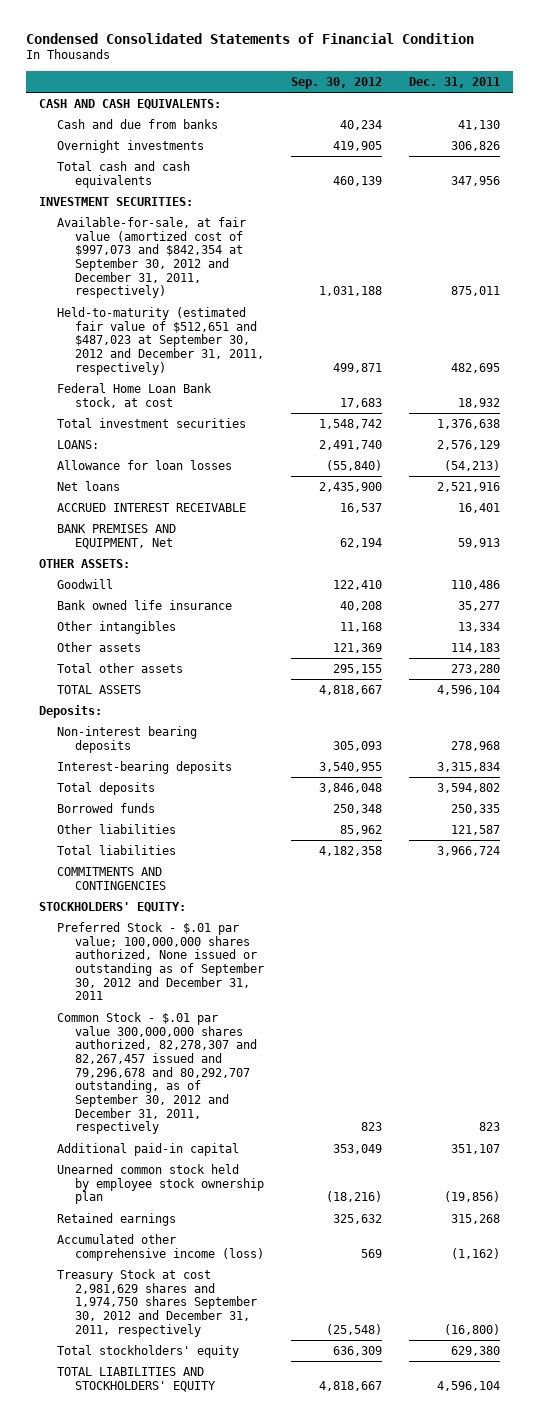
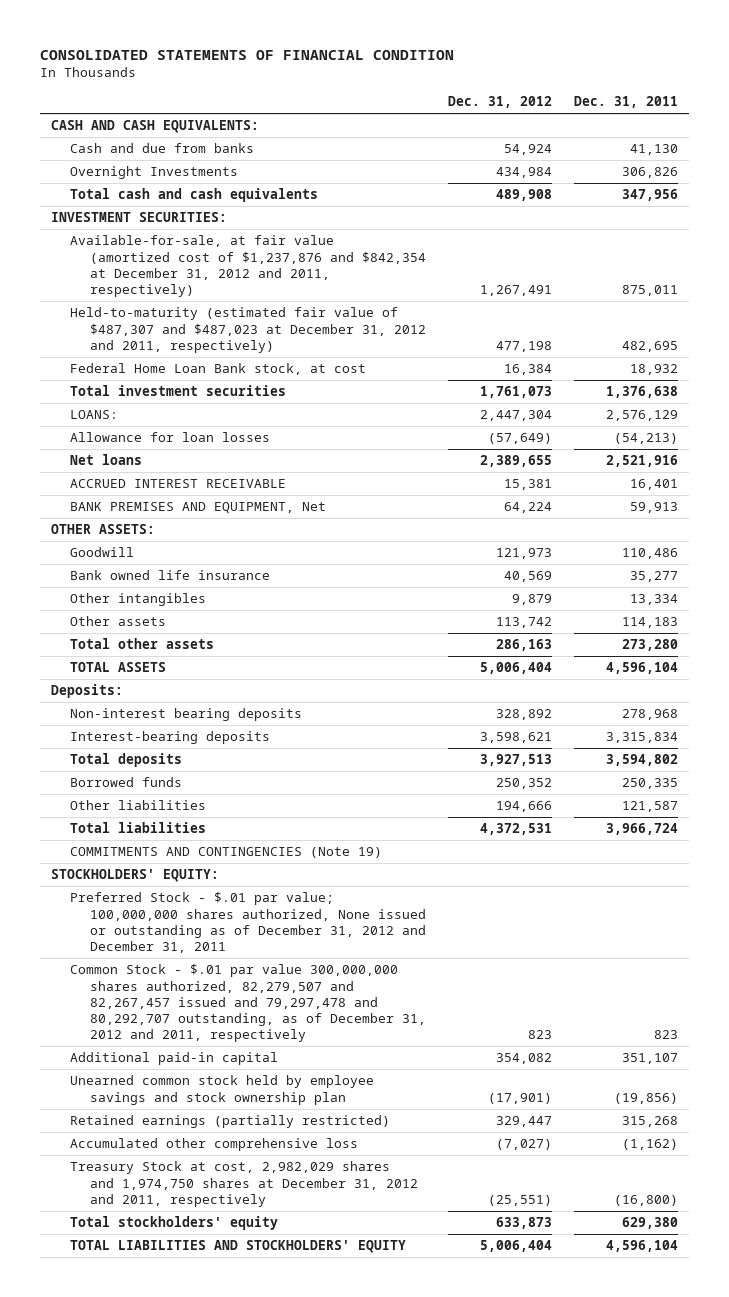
- Condensed Consolidated Statements of Financial Condition
+ CONSOLIDATED STATEMENTS OF FINANCIAL CONDITION
- | Sep. 30, 2012 | Dec. 31, 2011
+ | Dec. 31, 2012 | Dec. 31, 2011
- Overnight investments | 419,905 | 306,826
+ Overnight Investments | 434,984 | 306,826
- Available-for-sale, at fair value (amortized cost of $997,073 and $842,354 at September 30, 2012 and December 31, 2011, respectively) | 1,031,188 | 875,011
- Held-to-maturity (estimated fair value of $512,651 and $487,023 at September 30, 2012 and December 31, 2011, respectively) | 499,871 | 482,695
+ Available-for-sale, at fair value (amortized cost of $1,237,876 and $842,354 at December 31, 2012 and 2011, respectively) | 1,267,491 | 875,011
+ Held-to-maturity (estimated fair value of $487,307 and $487,023 at December 31, 2012 and 2011, respectively) | 477,198 | 482,695
- COMMITMENTS AND CONTINGENCIES
+ COMMITMENTS AND CONTINGENCIES (Note 19)
- Preferred Stock - $.01 par value; 100,000,000 shares authorized, None issued or outstanding as of September 30, 2012 and December 31, 2011
- Common Stock - $.01 par value 300,000,000 shares authorized, 82,278,307 and 82,267,457 issued and 79,296,678 and 80,292,707 outstanding, as of September 30, 2012 and December 31, 2011, respectively | 823 | 823
+ Preferred Stock - $.01 par value; 100,000,000 shares authorized, None issued or outstanding as of December 31, 2012 and December 31, 2011
+ Common Stock - $.01 par value 300,000,000 shares authorized, 82,279,507 and 82,267,457 issued and 79,297,478 and 80,292,707 outstanding, as of December 31, 2012 and 2011, respectively | 823 | 823
- Unearned common stock held by employee stock ownership plan | (18,216) | (19,856)
- Retained earnings | 325,632 | 315,268
- Accumulated other comprehensive income (loss) | 569 | (1,162)
- Treasury Stock at cost 2,981,629 shares and 1,974,750 shares September 30, 2012 and December 31, 2011, respectively | (25,548) | (16,800)
+ Unearned common stock held by employee savings and stock ownership plan | (17,901) | (19,856)
+ Retained earnings (partially restricted) | 329,447 | 315,268
+ Accumulated other comprehensive loss | (7,027) | (1,162)
+ Treasury Stock at cost, 2,982,029 shares and 1,974,750 shares at December 31, 2012 and 2011, respectively | (25,551) | (16,800)

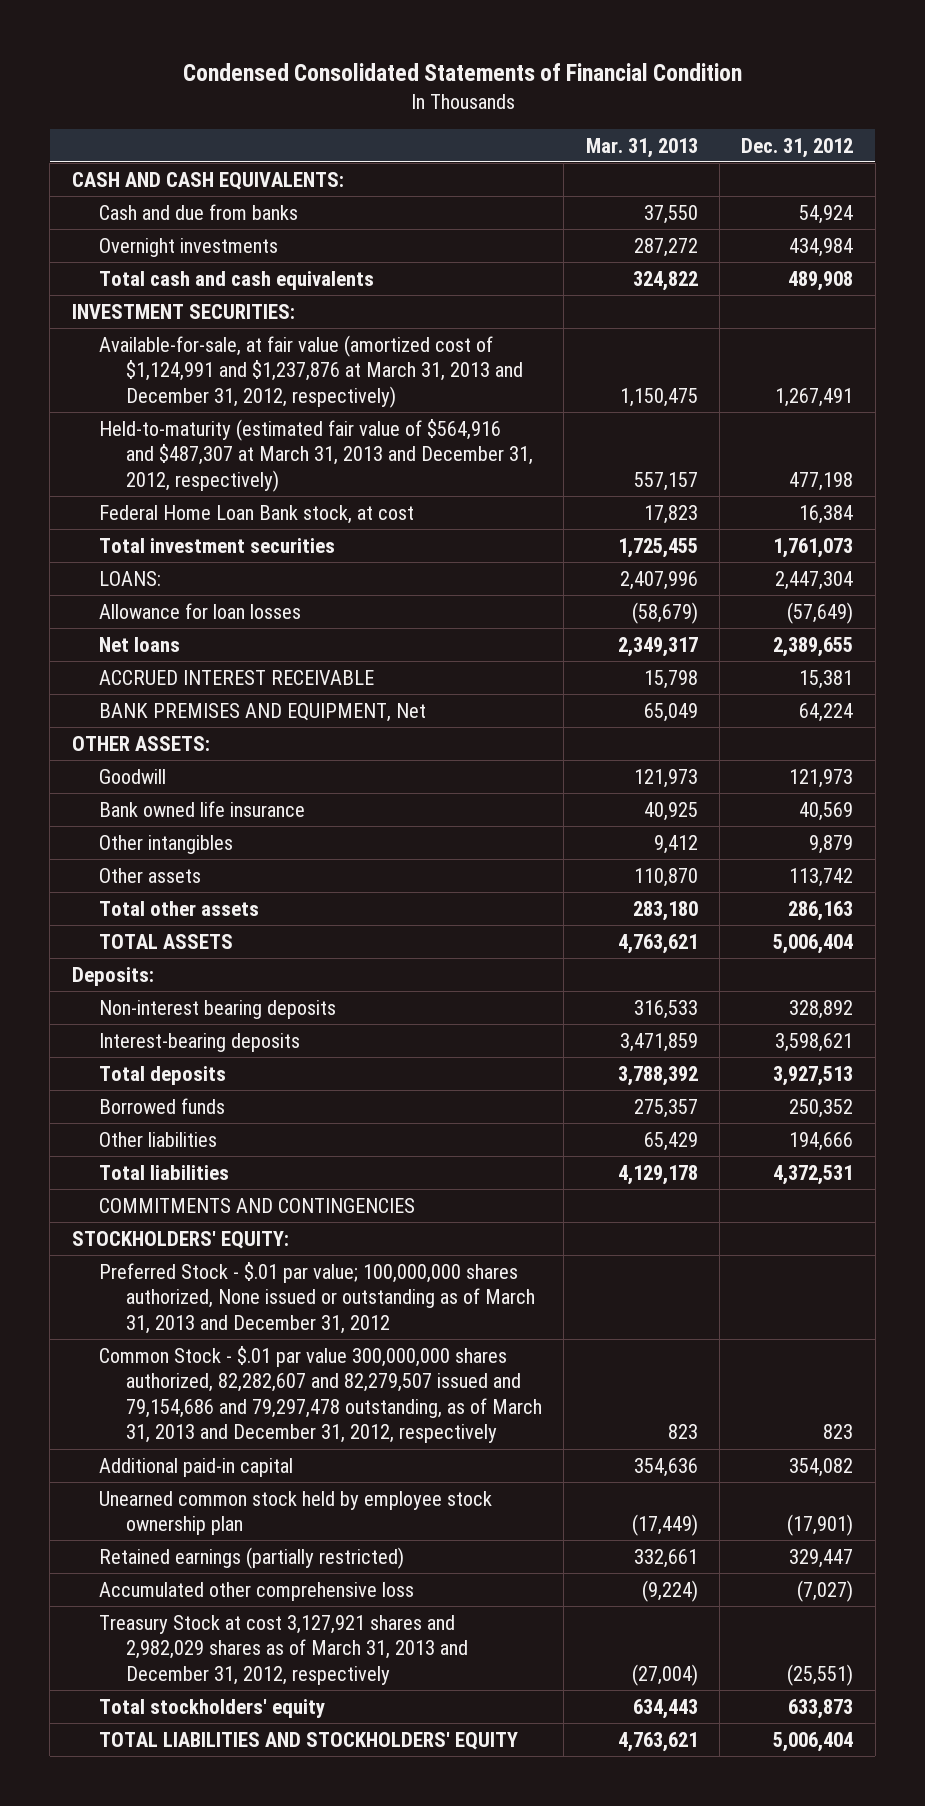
- CONSOLIDATED STATEMENTS OF FINANCIAL CONDITION
+ Condensed Consolidated Statements of Financial Condition
- | Dec. 31, 2012 | Dec. 31, 2011
+ | Mar. 31, 2013 | Dec. 31, 2012
- Overnight Investments | 434,984 | 306,826
+ Overnight investments | 287,272 | 434,984
- Available-for-sale, at fair value (amortized cost of $1,237,876 and $842,354 at December 31, 2012 and 2011, respectively) | 1,267,491 | 875,011
- Held-to-maturity (estimated fair value of $487,307 and $487,023 at December 31, 2012 and 2011, respectively) | 477,198 | 482,695
+ Available-for-sale, at fair value (amortized cost of $1,124,991 and $1,237,876 at March 31, 2013 and December 31, 2012, respectively) | 1,150,475 | 1,267,491
+ Held-to-maturity (estimated fair value of $564,916 and $487,307 at March 31, 2013 and December 31, 2012, respectively) | 557,157 | 477,198
- COMMITMENTS AND CONTINGENCIES (Note 19)
+ COMMITMENTS AND CONTINGENCIES
- Preferred Stock - $.01 par value; 100,000,000 shares authorized, None issued or outstanding as of December 31, 2012 and December 31, 2011
- Common Stock - $.01 par value 300,000,000 shares authorized, 82,279,507 and 82,267,457 issued and 79,297,478 and 80,292,707 outstanding, as of December 31, 2012 and 2011, respectively | 823 | 823
+ Preferred Stock - $.01 par value; 100,000,000 shares authorized, None issued or outstanding as of March 31, 2013 and December 31, 2012
+ Common Stock - $.01 par value 300,000,000 shares authorized, 82,282,607 and 82,279,507 issued and 79,154,686 and 79,297,478 outstanding, as of March 31, 2013 and December 31, 2012, respectively | 823 | 823
- Unearned common stock held by employee savings and stock ownership plan | (17,901) | (19,856)
+ Unearned common stock held by employee stock ownership plan | (17,449) | (17,901)
- Treasury Stock at cost, 2,982,029 shares and 1,974,750 shares at December 31, 2012 and 2011, respectively | (25,551) | (16,800)
+ Treasury Stock at cost 3,127,921 shares and 2,982,029 shares as of March 31, 2013 and December 31, 2012, respectively | (27,004) | (25,551)

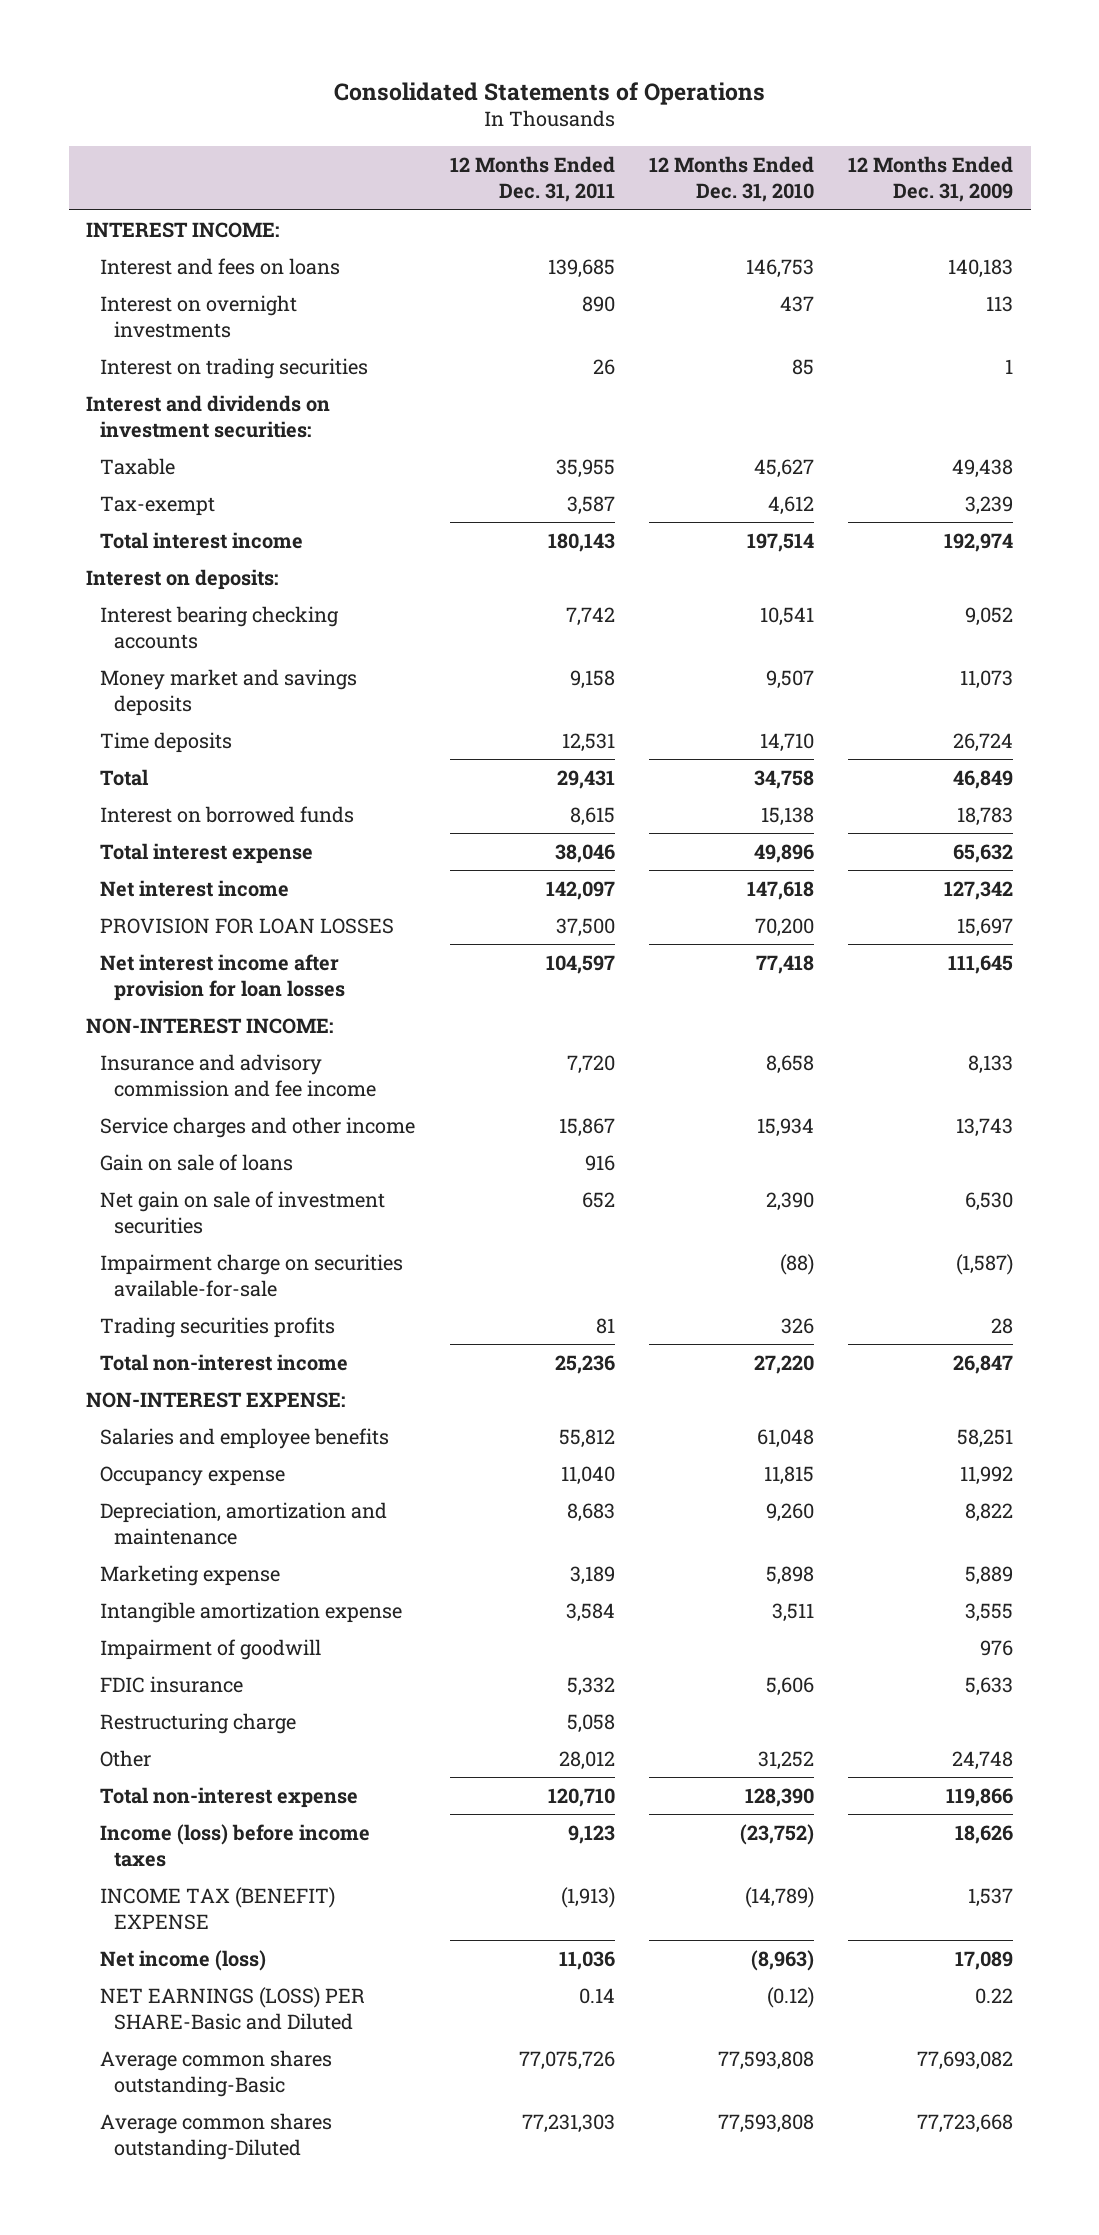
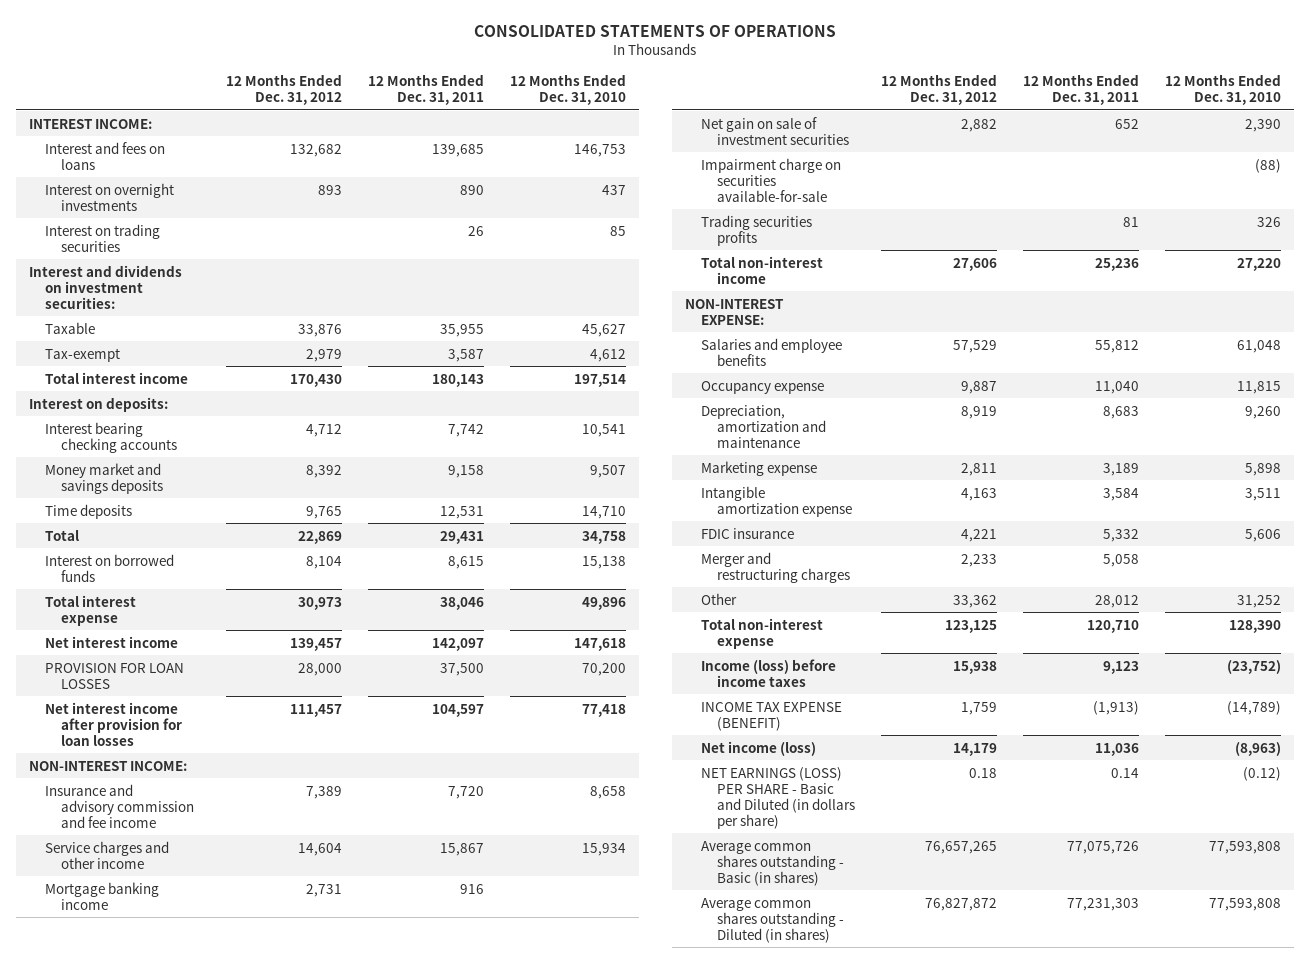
- Consolidated Statements of Operations
+ CONSOLIDATED STATEMENTS OF OPERATIONS
- | 12 Months Ended Dec. 31, 2011 | 12 Months Ended Dec. 31, 2010 | 12 Months Ended Dec. 31, 2009
+ | 12 Months Ended Dec. 31, 2012 | 12 Months Ended Dec. 31, 2011 | 12 Months Ended Dec. 31, 2010
- Gain on sale of loans | 916 | |
+ Mortgage banking income | 2,731 | 916 |
- Impairment of goodwill | | | 976
- Restructuring charge | 5,058 | |
+ Merger and restructuring charges | 2,233 | 5,058 |
- INCOME TAX (BENEFIT) EXPENSE | (1,913) | (14,789) | 1,537
+ INCOME TAX EXPENSE (BENEFIT) | 1,759 | (1,913) | (14,789)
- NET EARNINGS (LOSS) PER SHARE-Basic and Diluted | 0.14 | (0.12) | 0.22
- Average common shares outstanding-Basic | 77,075,726 | 77,593,808 | 77,693,082
- Average common shares outstanding-Diluted | 77,231,303 | 77,593,808 | 77,723,668
+ NET EARNINGS (LOSS) PER SHARE - Basic and Diluted (in dollars per share) | 0.18 | 0.14 | (0.12)
+ Average common shares outstanding - Basic (in shares) | 76,657,265 | 77,075,726 | 77,593,808
+ Average common shares outstanding - Diluted (in shares) | 76,827,872 | 77,231,303 | 77,593,808

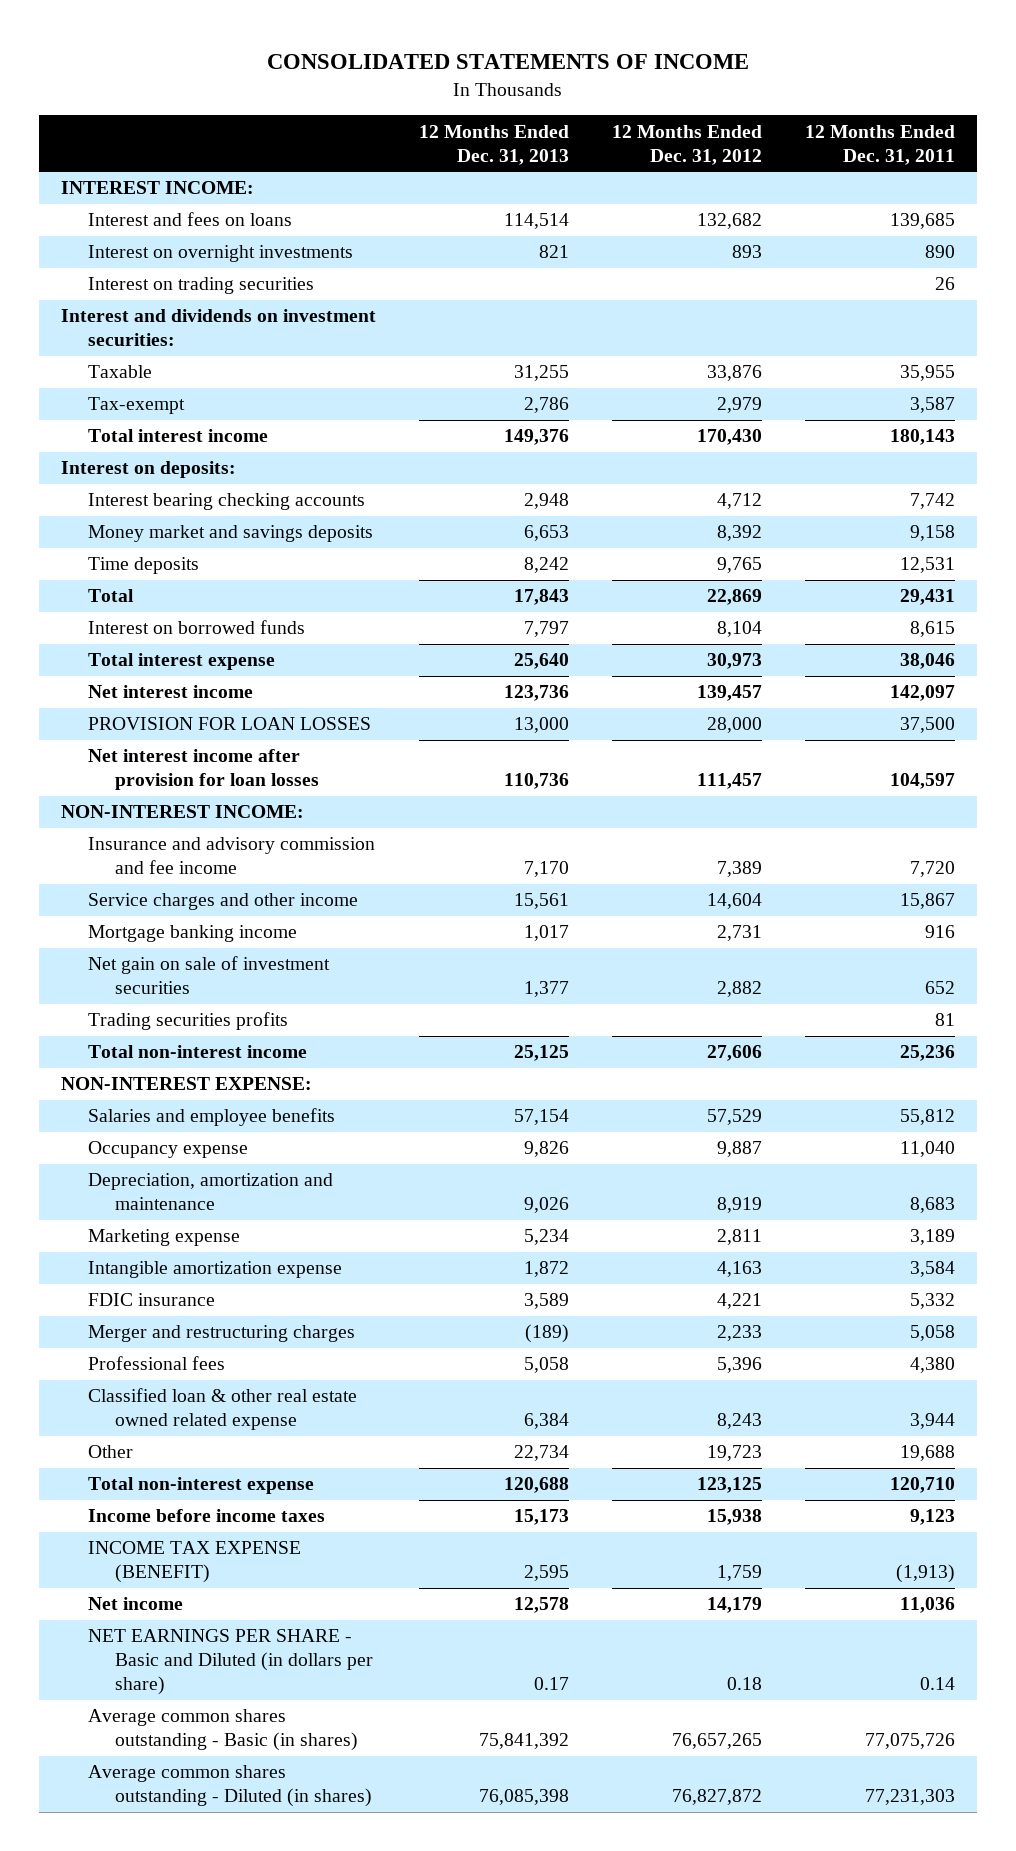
- CONSOLIDATED STATEMENTS OF OPERATIONS
+ CONSOLIDATED STATEMENTS OF INCOME
- | 12 Months Ended Dec. 31, 2012 | 12 Months Ended Dec. 31, 2011 | 12 Months Ended Dec. 31, 2010
+ | 12 Months Ended Dec. 31, 2013 | 12 Months Ended Dec. 31, 2012 | 12 Months Ended Dec. 31, 2011
- Impairment charge on securities available-for-sale | | | (88)
- Other | 33,362 | 28,012 | 31,252
+ Professional fees | 5,058 | 5,396 | 4,380
+ Classified loan & other real estate owned related expense | 6,384 | 8,243 | 3,944
+ Other | 22,734 | 19,723 | 19,688
- Income (loss) before income taxes | 15,938 | 9,123 | (23,752)
+ Income before income taxes | 15,173 | 15,938 | 9,123
- Net income (loss) | 14,179 | 11,036 | (8,963)
- NET EARNINGS (LOSS) PER SHARE - Basic and Diluted (in dollars per share) | 0.18 | 0.14 | (0.12)
+ Net income | 12,578 | 14,179 | 11,036
+ NET EARNINGS PER SHARE - Basic and Diluted (in dollars per share) | 0.17 | 0.18 | 0.14

